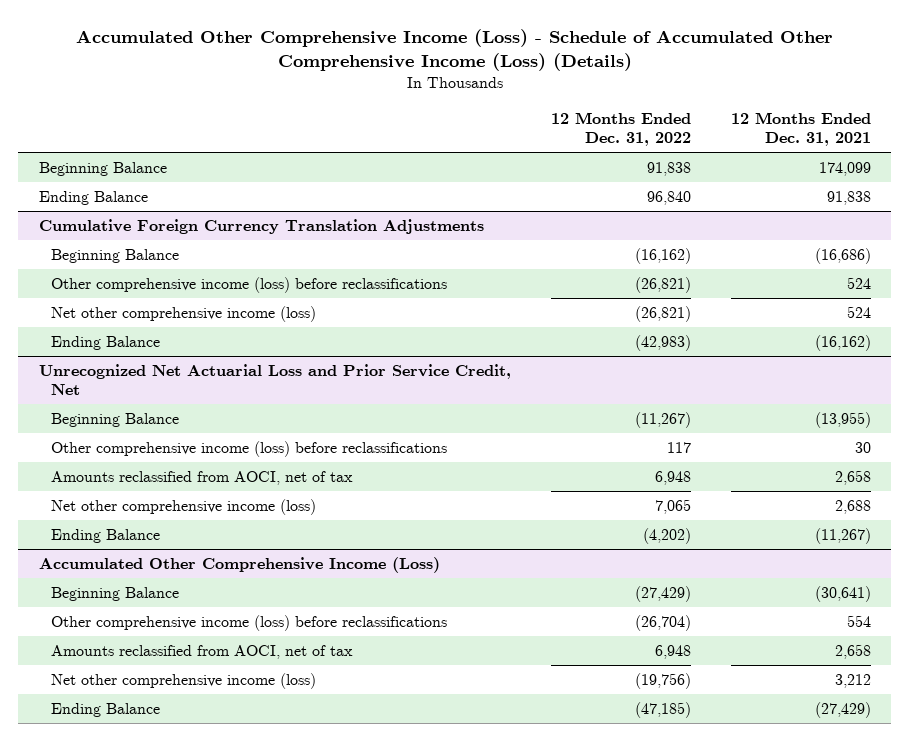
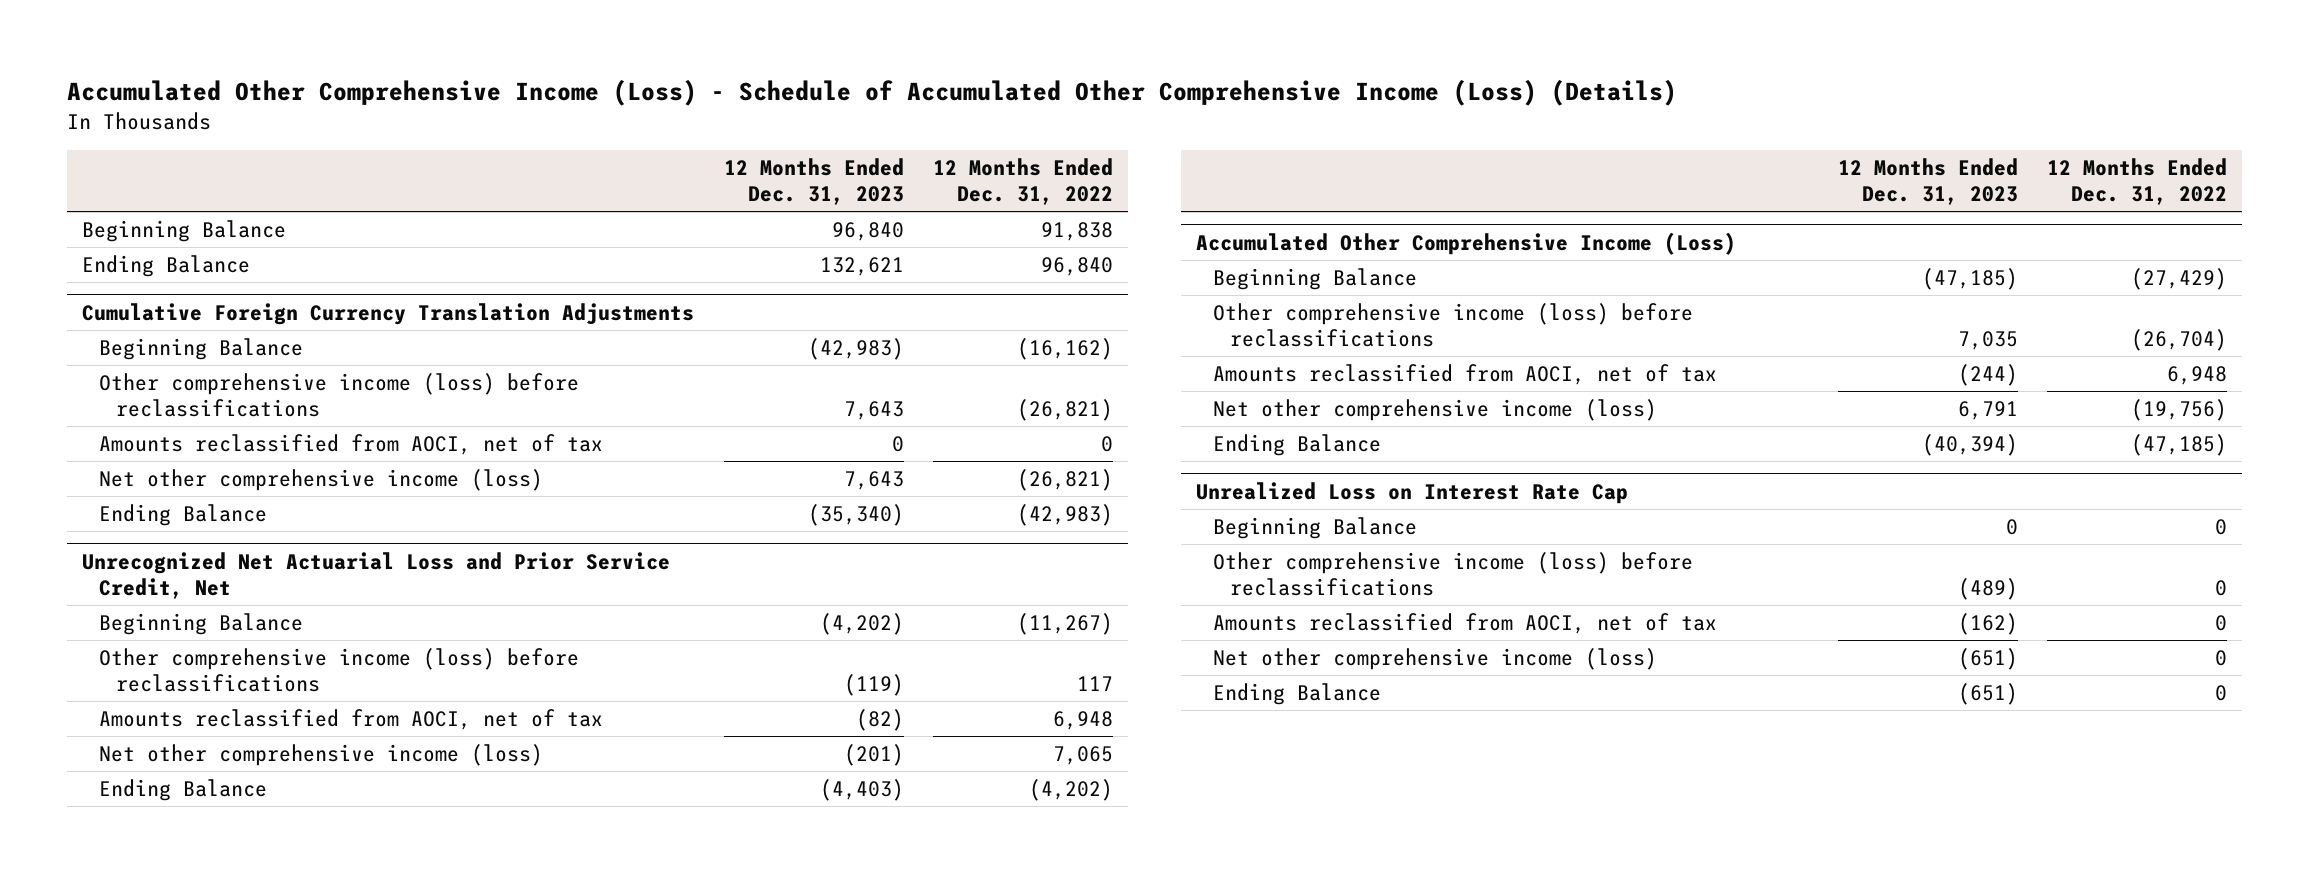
- | 12 Months Ended Dec. 31, 2022 | 12 Months Ended Dec. 31, 2021
+ | 12 Months Ended Dec. 31, 2023 | 12 Months Ended Dec. 31, 2022
@ Cumulative Foreign Currency Translation Adjustments
+ Amounts reclassified from AOCI, net of tax | 0 | 0
+ Unrealized Loss on Interest Rate Cap
+ Beginning Balance | 0 | 0
+ Other comprehensive income (loss) before reclassifications | (489) | 0
+ Amounts reclassified from AOCI, net of tax | (162) | 0
+ Net other comprehensive income (loss) | (651) | 0
+ Ending Balance | (651) | 0

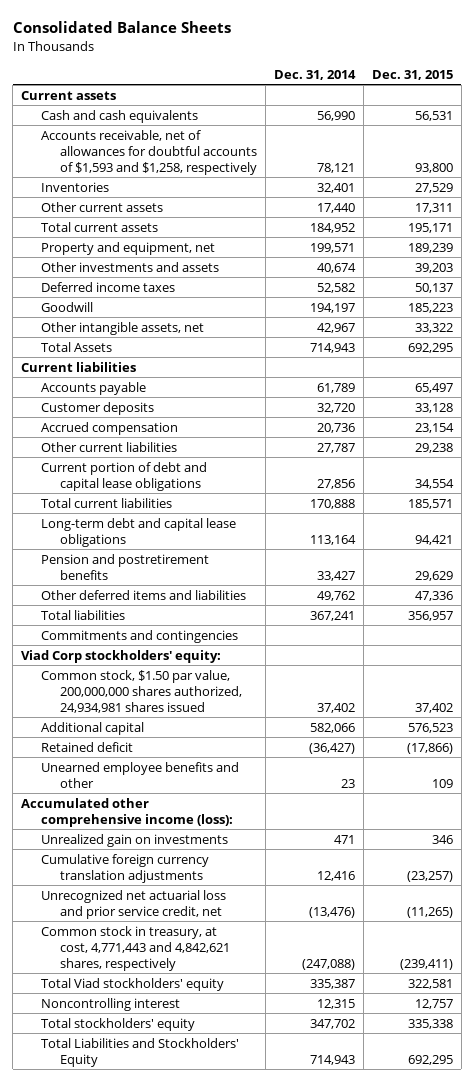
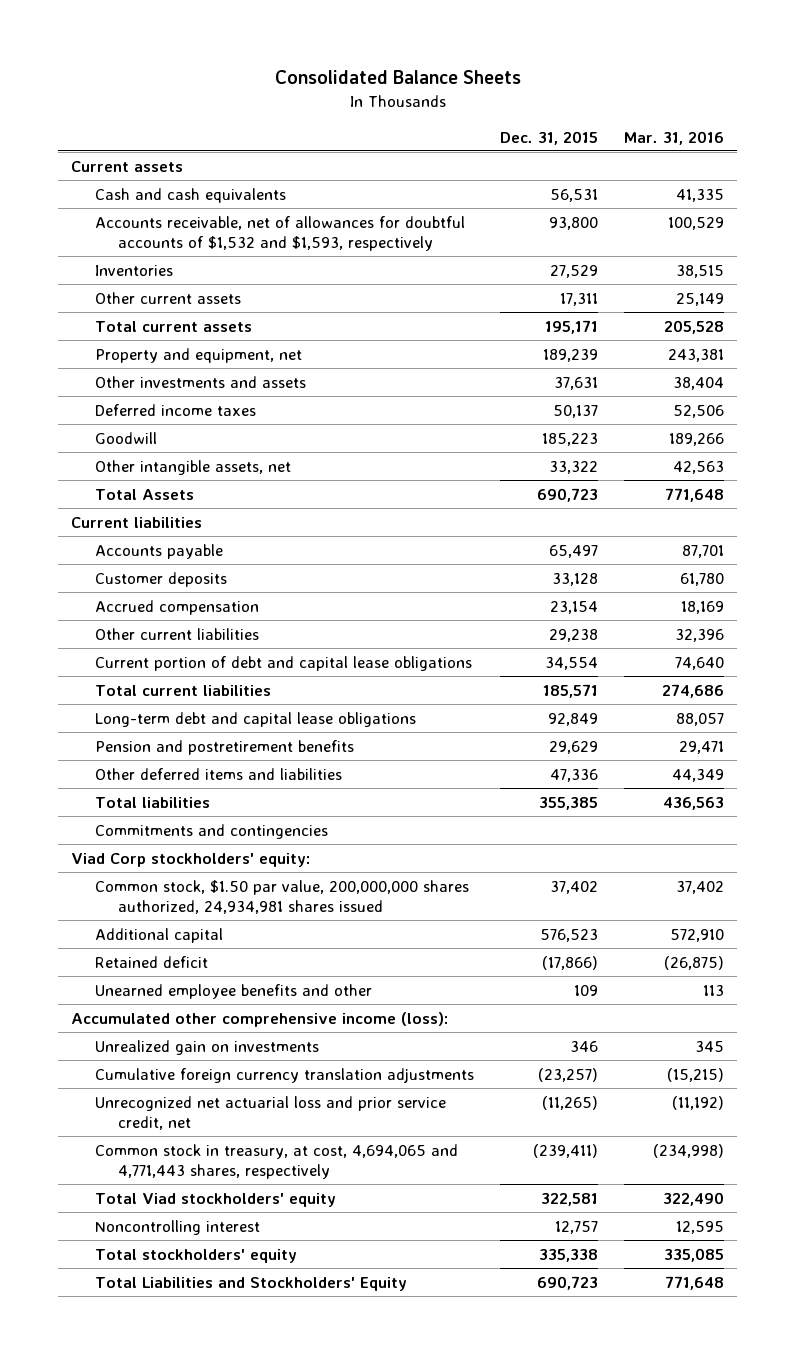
- | Dec. 31, 2014 | Dec. 31, 2015
+ | Dec. 31, 2015 | Mar. 31, 2016
- Accounts receivable, net of allowances for doubtful accounts of $1,593 and $1,258, respectively | 78,121 | 93,800
+ Accounts receivable, net of allowances for doubtful accounts of $1,532 and $1,593, respectively | 93,800 | 100,529
- Other investments and assets | 40,674 | 39,203
+ Other investments and assets | 37,631 | 38,404
- Total Assets | 714,943 | 692,295
+ Total Assets | 690,723 | 771,648
- Long-term debt and capital lease obligations | 113,164 | 94,421
+ Long-term debt and capital lease obligations | 92,849 | 88,057
- Total liabilities | 367,241 | 356,957
+ Total liabilities | 355,385 | 436,563
- Common stock in treasury, at cost, 4,771,443 and 4,842,621 shares, respectively | (247,088) | (239,411)
+ Common stock in treasury, at cost, 4,694,065 and 4,771,443 shares, respectively | (239,411) | (234,998)
- Total Liabilities and Stockholders' Equity | 714,943 | 692,295
+ Total Liabilities and Stockholders' Equity | 690,723 | 771,648

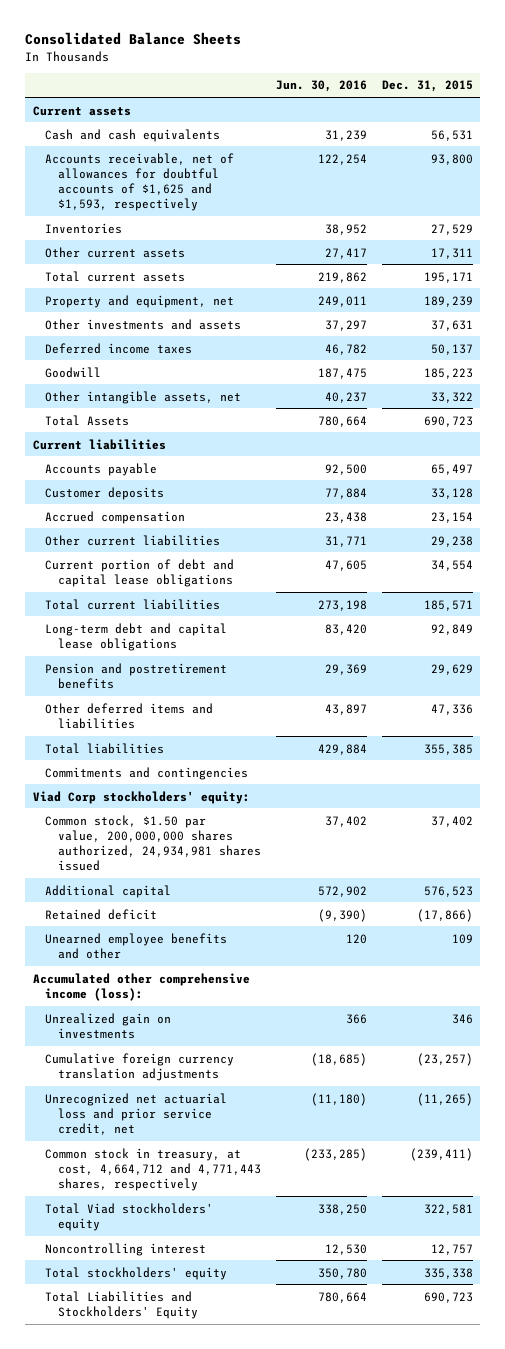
- | Dec. 31, 2015 | Mar. 31, 2016
+ | Jun. 30, 2016 | Dec. 31, 2015
- Accounts receivable, net of allowances for doubtful accounts of $1,532 and $1,593, respectively | 93,800 | 100,529
+ Accounts receivable, net of allowances for doubtful accounts of $1,625 and $1,593, respectively | 122,254 | 93,800
- Common stock in treasury, at cost, 4,694,065 and 4,771,443 shares, respectively | (239,411) | (234,998)
+ Common stock in treasury, at cost, 4,664,712 and 4,771,443 shares, respectively | (233,285) | (239,411)

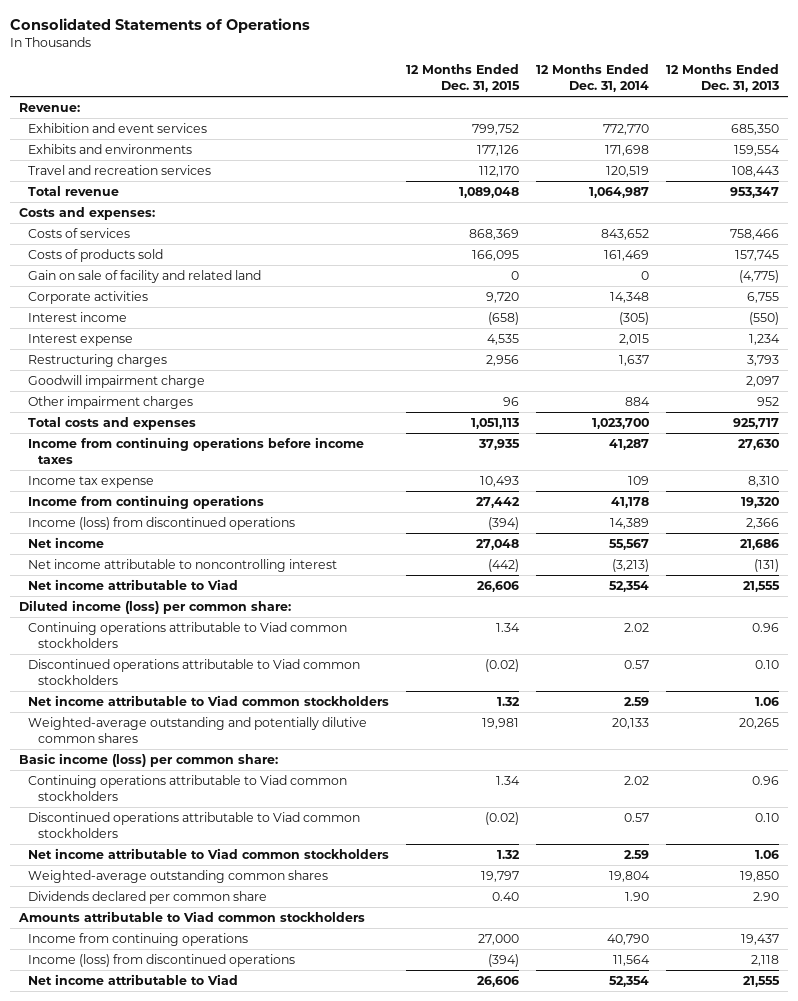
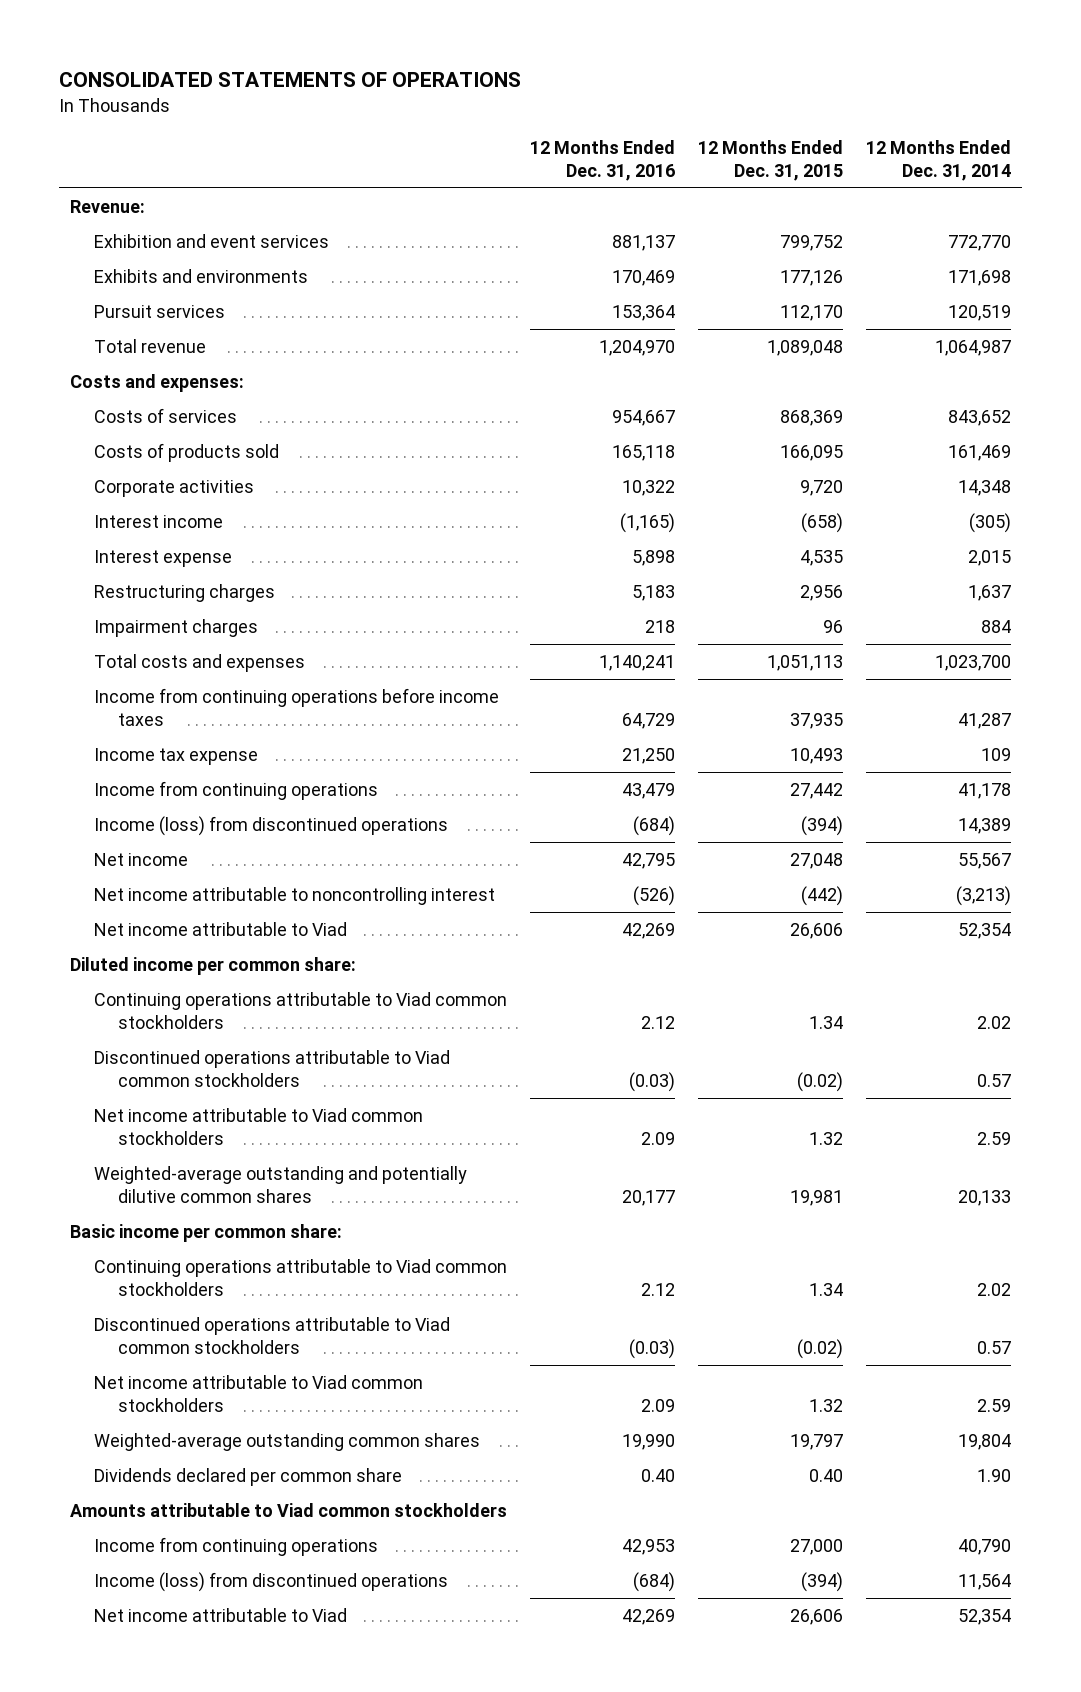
- Consolidated Statements of Operations
+ CONSOLIDATED STATEMENTS OF OPERATIONS
- | 12 Months Ended Dec. 31, 2015 | 12 Months Ended Dec. 31, 2014 | 12 Months Ended Dec. 31, 2013
+ | 12 Months Ended Dec. 31, 2016 | 12 Months Ended Dec. 31, 2015 | 12 Months Ended Dec. 31, 2014
- Travel and recreation services | 112,170 | 120,519 | 108,443
+ Pursuit services | 153,364 | 112,170 | 120,519
- Gain on sale of facility and related land | 0 | 0 | (4,775)
- Goodwill impairment charge | | | 2,097
- Other impairment charges | 96 | 884 | 952
+ Impairment charges | 218 | 96 | 884
- Diluted income (loss) per common share:
+ Diluted income per common share:
- Basic income (loss) per common share:
+ Basic income per common share:

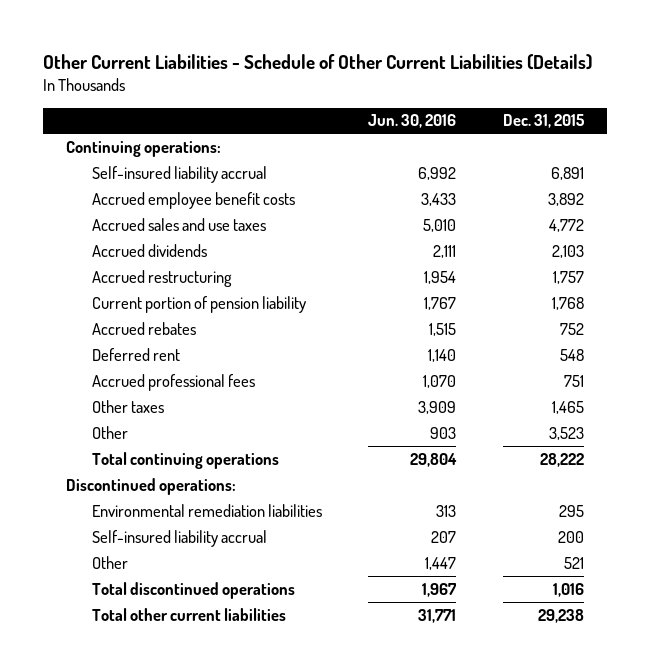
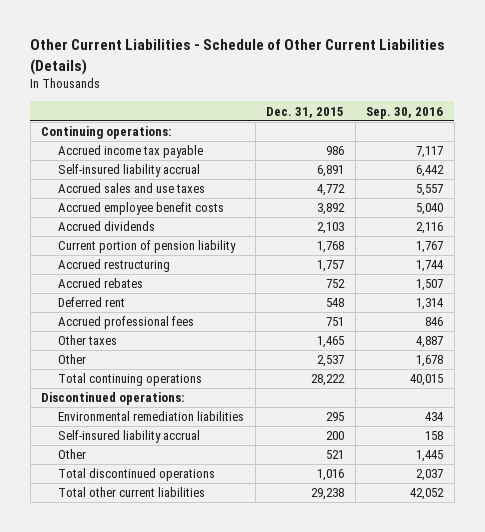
- | Jun. 30, 2016 | Dec. 31, 2015
+ | Dec. 31, 2015 | Sep. 30, 2016
+ Accrued income tax payable | 986 | 7,117
moved down: Accrued employee benefit costs | 3,892 | 5,040
moved down: Accrued restructuring | 1,757 | 1,744
- Other | 903 | 3,523
+ Other | 2,537 | 1,678

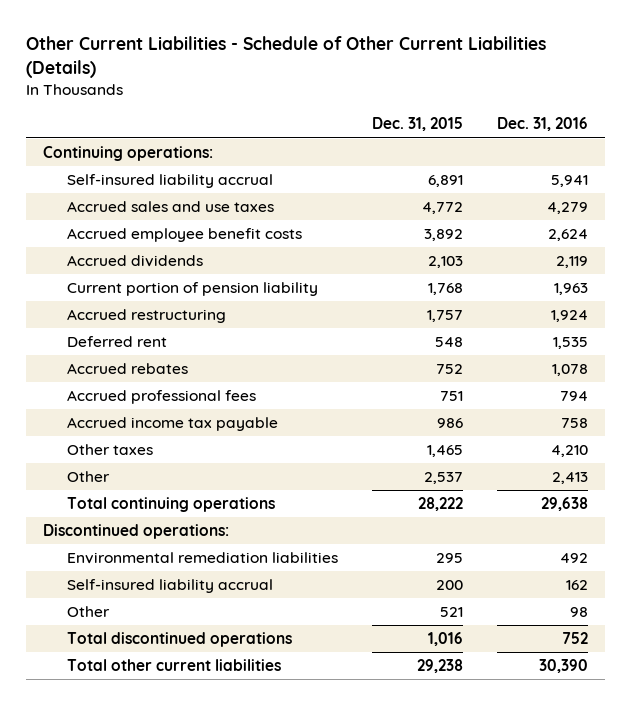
- | Dec. 31, 2015 | Sep. 30, 2016
+ | Dec. 31, 2015 | Dec. 31, 2016
moved down: Accrued rebates | 752 | 1,078
moved down: Accrued income tax payable | 986 | 758

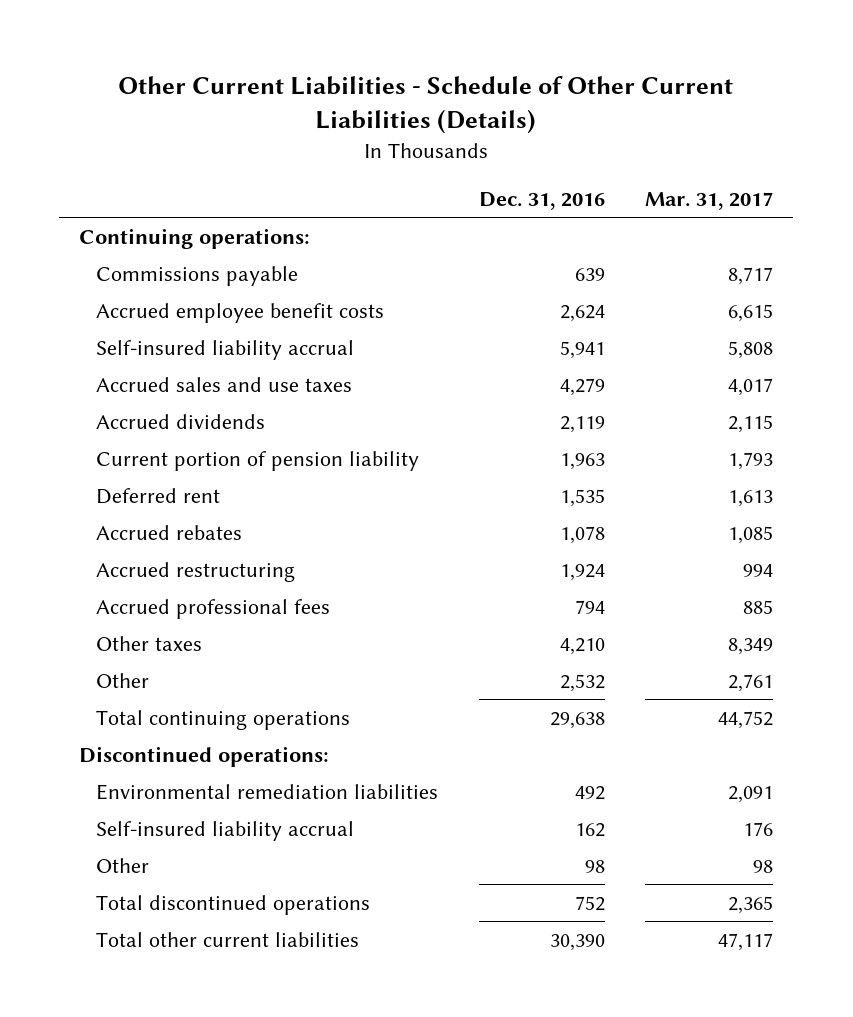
- | Dec. 31, 2015 | Dec. 31, 2016
+ | Dec. 31, 2016 | Mar. 31, 2017
+ Commissions payable | 639 | 8,717
moved up: Accrued employee benefit costs | 2,624 | 6,615
moved down: Accrued restructuring | 1,924 | 994
- Accrued income tax payable | 986 | 758
- Other | 2,537 | 2,413
+ Other | 2,532 | 2,761

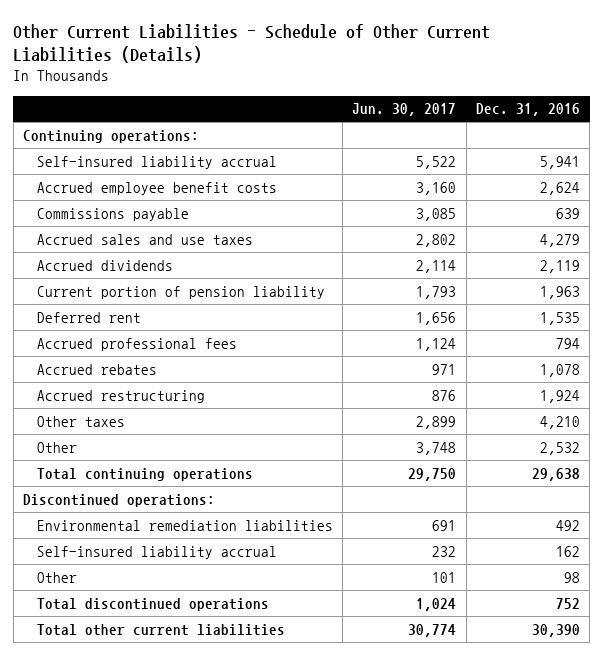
- | Dec. 31, 2016 | Mar. 31, 2017
+ | Jun. 30, 2017 | Dec. 31, 2016
moved down: Accrued employee benefit costs | 3,160 | 2,624
moved down: Commissions payable | 3,085 | 639
moved up: Accrued professional fees | 1,124 | 794

